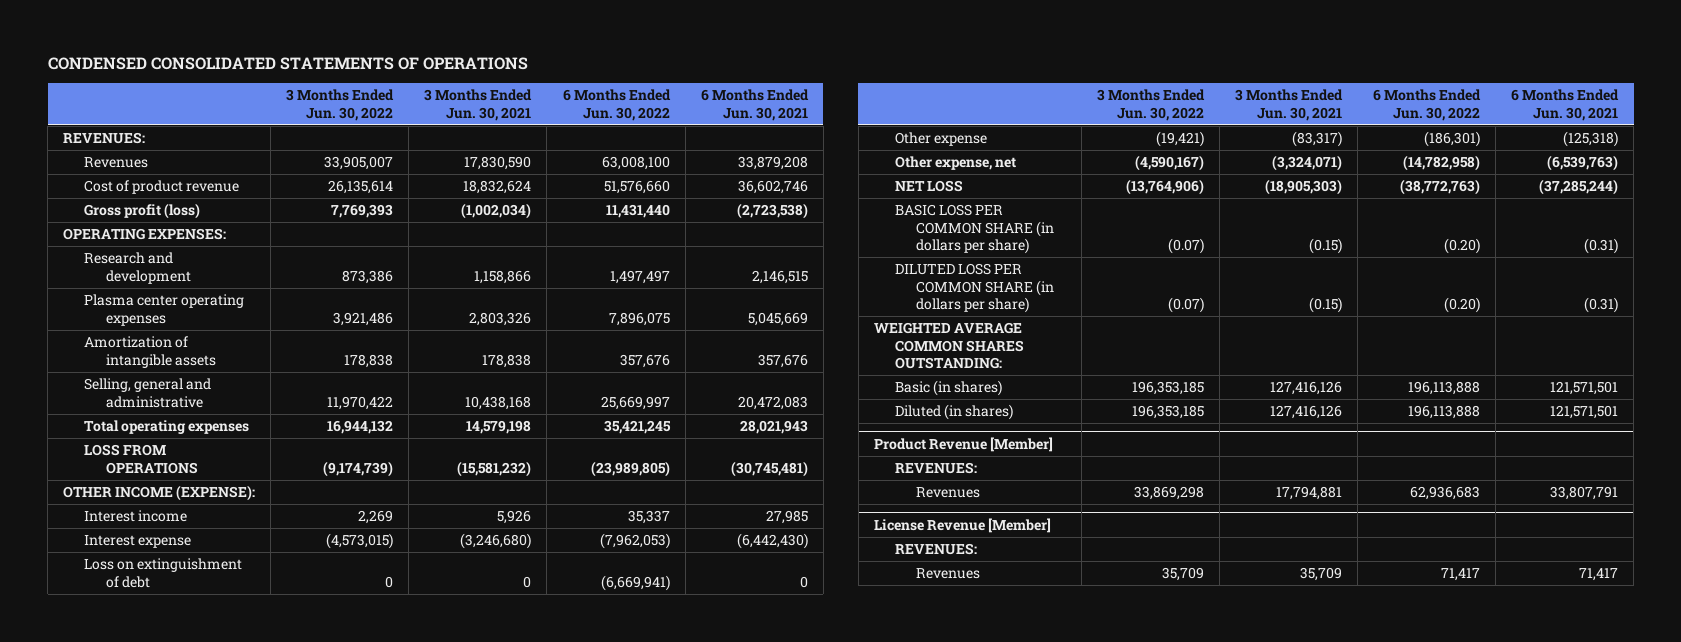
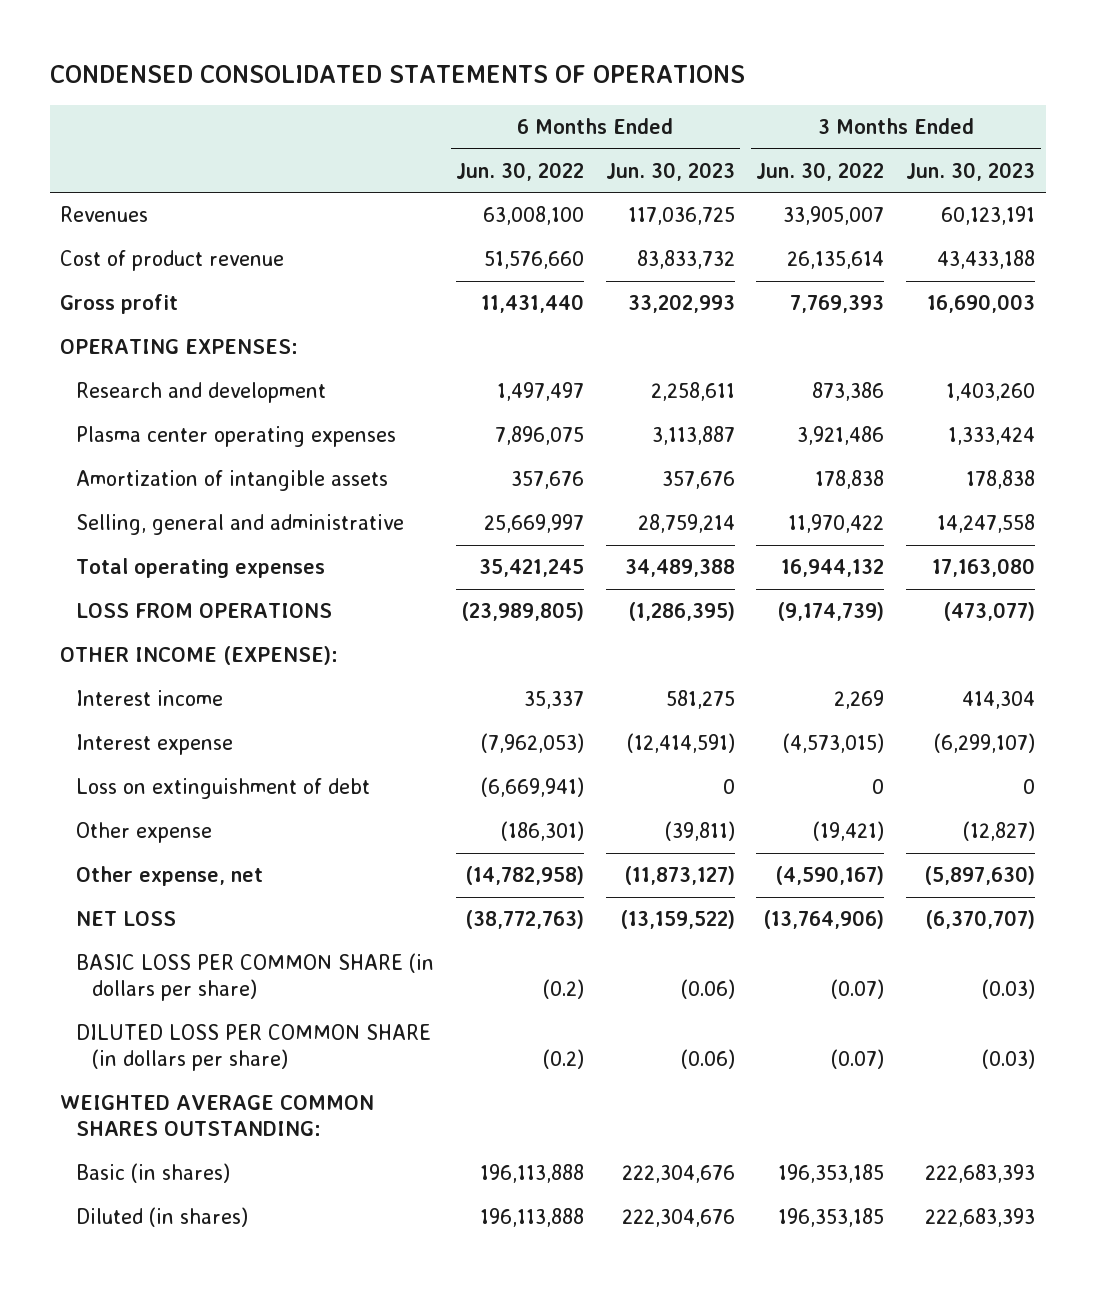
- | 3 Months Ended Jun. 30, 2022 | 3 Months Ended Jun. 30, 2021 | 6 Months Ended Jun. 30, 2022 | 6 Months Ended Jun. 30, 2021
+ | 6 Months Ended Jun. 30, 2022 | 6 Months Ended Jun. 30, 2023 | 3 Months Ended Jun. 30, 2022 | 3 Months Ended Jun. 30, 2023
- REVENUES:
- Gross profit (loss) | 7,769,393 | (1,002,034) | 11,431,440 | (2,723,538)
+ Gross profit | 11,431,440 | 33,202,993 | 7,769,393 | 16,690,003
- BASIC LOSS PER COMMON SHARE (in dollars per share) | (0.07) | (0.15) | (0.20) | (0.31)
- DILUTED LOSS PER COMMON SHARE (in dollars per share) | (0.07) | (0.15) | (0.20) | (0.31)
+ BASIC LOSS PER COMMON SHARE (in dollars per share) | (0.2) | (0.06) | (0.07) | (0.03)
+ DILUTED LOSS PER COMMON SHARE (in dollars per share) | (0.2) | (0.06) | (0.07) | (0.03)
- Product Revenue [Member]
- REVENUES:
- Revenues | 33,869,298 | 17,794,881 | 62,936,683 | 33,807,791
- License Revenue [Member]
- REVENUES:
- Revenues | 35,709 | 35,709 | 71,417 | 71,417

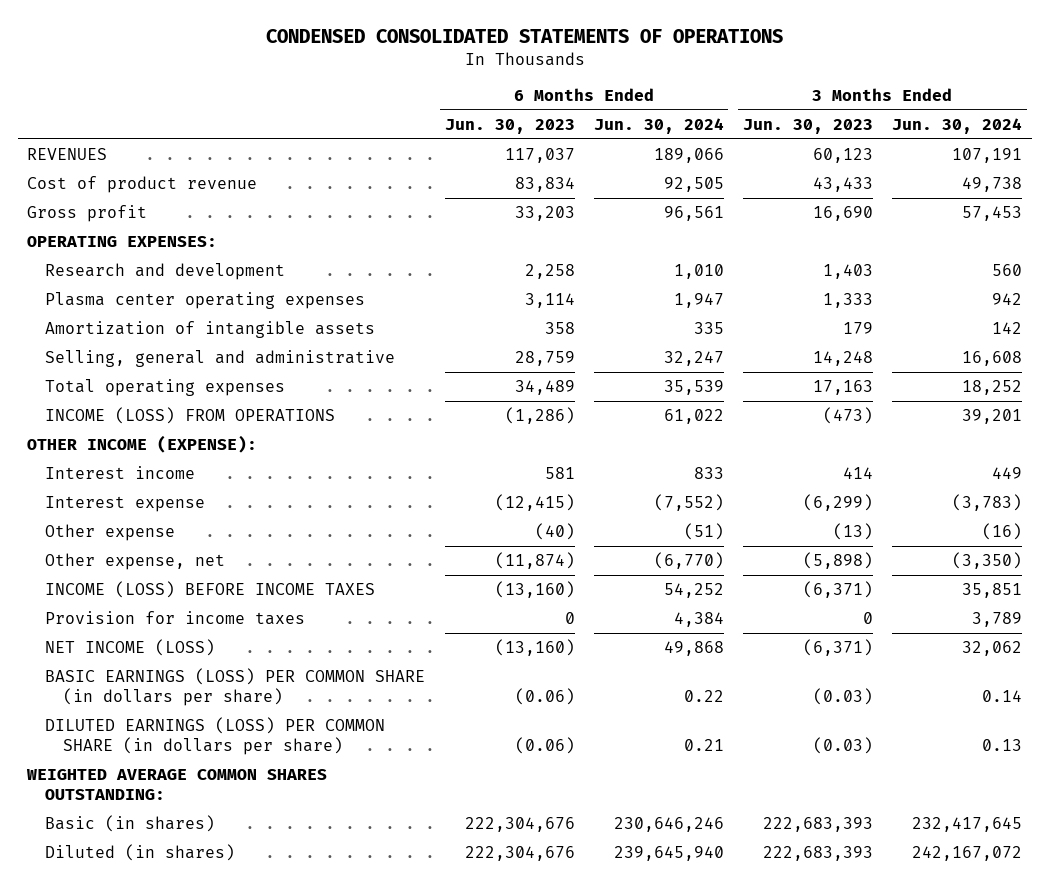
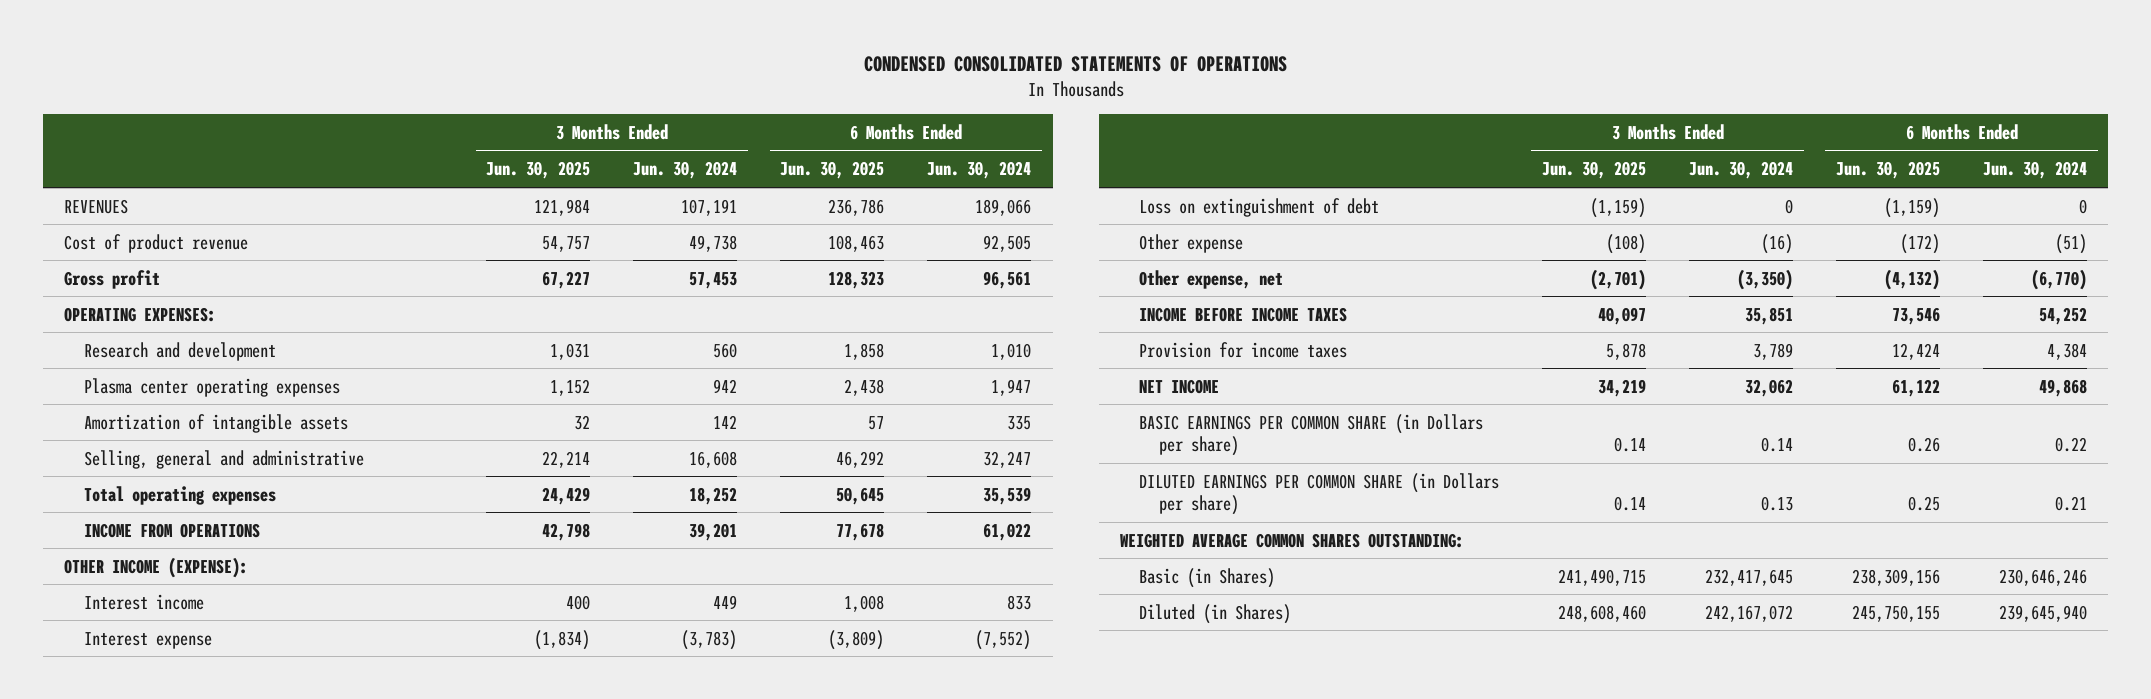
- | 6 Months Ended Jun. 30, 2023 | 6 Months Ended Jun. 30, 2024 | 3 Months Ended Jun. 30, 2023 | 3 Months Ended Jun. 30, 2024
+ | 3 Months Ended Jun. 30, 2025 | 3 Months Ended Jun. 30, 2024 | 6 Months Ended Jun. 30, 2025 | 6 Months Ended Jun. 30, 2024
- INCOME (LOSS) FROM OPERATIONS | (1,286) | 61,022 | (473) | 39,201
+ INCOME FROM OPERATIONS | 42,798 | 39,201 | 77,678 | 61,022
+ Loss on extinguishment of debt | (1,159) | 0 | (1,159) | 0
- INCOME (LOSS) BEFORE INCOME TAXES | (13,160) | 54,252 | (6,371) | 35,851
+ INCOME BEFORE INCOME TAXES | 40,097 | 35,851 | 73,546 | 54,252
- NET INCOME (LOSS) | (13,160) | 49,868 | (6,371) | 32,062
- BASIC EARNINGS (LOSS) PER COMMON SHARE (in dollars per share) | (0.06) | 0.22 | (0.03) | 0.14
- DILUTED EARNINGS (LOSS) PER COMMON SHARE (in dollars per share) | (0.06) | 0.21 | (0.03) | 0.13
+ NET INCOME | 34,219 | 32,062 | 61,122 | 49,868
+ BASIC EARNINGS PER COMMON SHARE (in Dollars per share) | 0.14 | 0.14 | 0.26 | 0.22
+ DILUTED EARNINGS PER COMMON SHARE (in Dollars per share) | 0.14 | 0.13 | 0.25 | 0.21
- Basic (in shares) | 222,304,676 | 230,646,246 | 222,683,393 | 232,417,645
- Diluted (in shares) | 222,304,676 | 239,645,940 | 222,683,393 | 242,167,072
+ Basic (in Shares) | 241,490,715 | 232,417,645 | 238,309,156 | 230,646,246
+ Diluted (in Shares) | 248,608,460 | 242,167,072 | 245,750,155 | 239,645,940

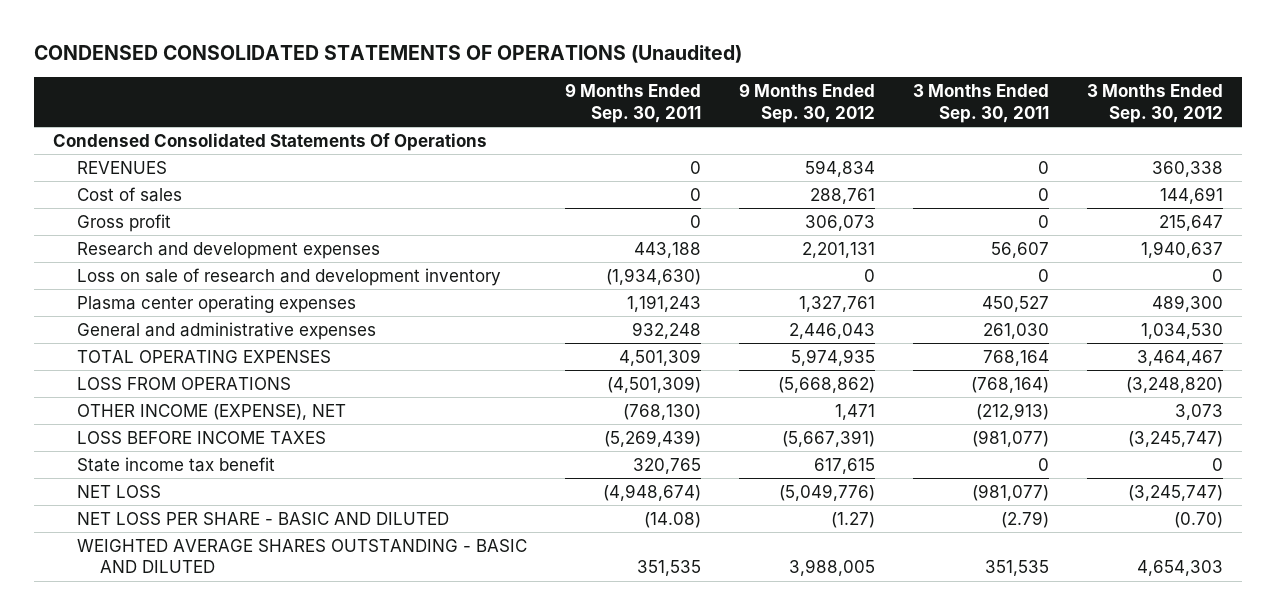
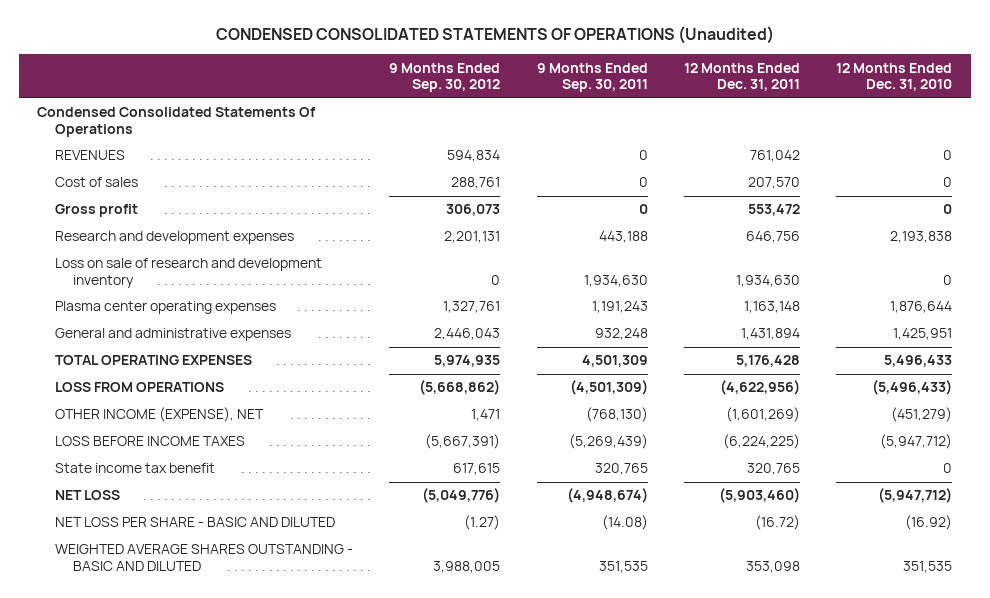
- | 9 Months Ended Sep. 30, 2011 | 9 Months Ended Sep. 30, 2012 | 3 Months Ended Sep. 30, 2011 | 3 Months Ended Sep. 30, 2012
+ | 9 Months Ended Sep. 30, 2012 | 9 Months Ended Sep. 30, 2011 | 12 Months Ended Dec. 31, 2011 | 12 Months Ended Dec. 31, 2010
- Loss on sale of research and development inventory | (1,934,630) | 0 | 0 | 0
+ Loss on sale of research and development inventory | 0 | 1,934,630 | 1,934,630 | 0

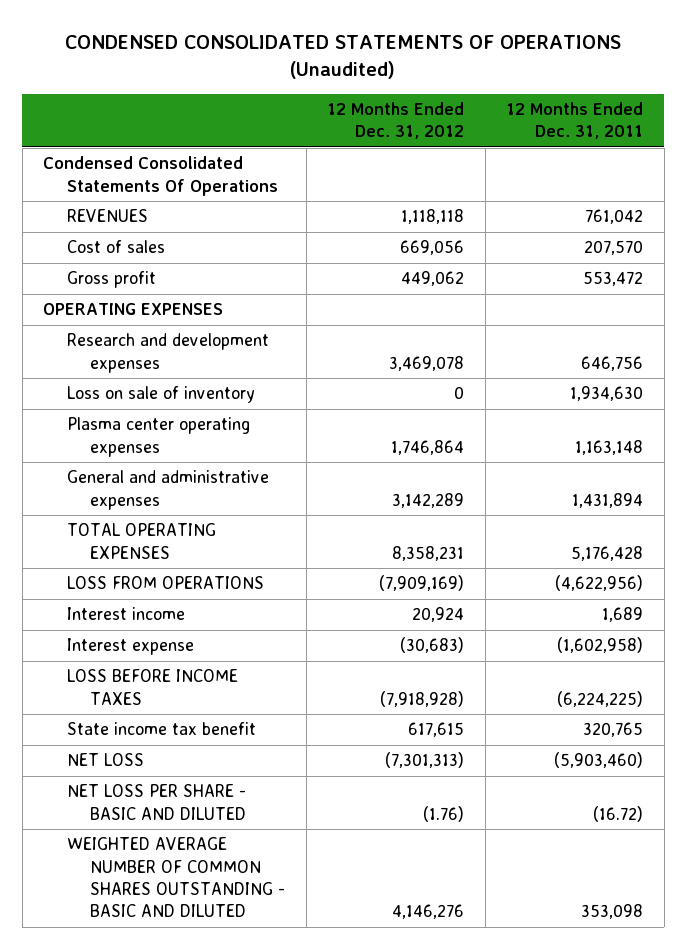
- | 9 Months Ended Sep. 30, 2012 | 9 Months Ended Sep. 30, 2011 | 12 Months Ended Dec. 31, 2011 | 12 Months Ended Dec. 31, 2010
+ | 12 Months Ended Dec. 31, 2012 | 12 Months Ended Dec. 31, 2011
+ OPERATING EXPENSES
- Loss on sale of research and development inventory | 0 | 1,934,630 | 1,934,630 | 0
+ Loss on sale of inventory | 0 | 1,934,630
- OTHER INCOME (EXPENSE), NET | 1,471 | (768,130) | (1,601,269) | (451,279)
+ Interest income | 20,924 | 1,689
+ Interest expense | (30,683) | (1,602,958)
- WEIGHTED AVERAGE SHARES OUTSTANDING - BASIC AND DILUTED | 3,988,005 | 351,535 | 353,098 | 351,535
+ WEIGHTED AVERAGE NUMBER OF COMMON SHARES OUTSTANDING - BASIC AND DILUTED | 4,146,276 | 353,098

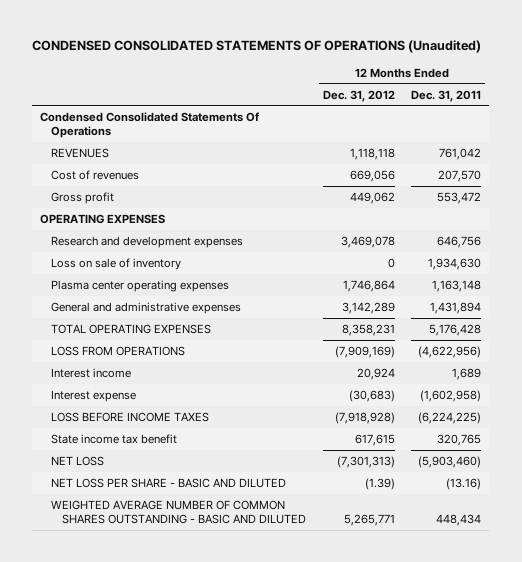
- Cost of sales | 669,056 | 207,570
+ Cost of revenues | 669,056 | 207,570
- NET LOSS PER SHARE - BASIC AND DILUTED | (1.76) | (16.72)
- WEIGHTED AVERAGE NUMBER OF COMMON SHARES OUTSTANDING - BASIC AND DILUTED | 4,146,276 | 353,098
+ NET LOSS PER SHARE - BASIC AND DILUTED | (1.39) | (13.16)
+ WEIGHTED AVERAGE NUMBER OF COMMON SHARES OUTSTANDING - BASIC AND DILUTED | 5,265,771 | 448,434

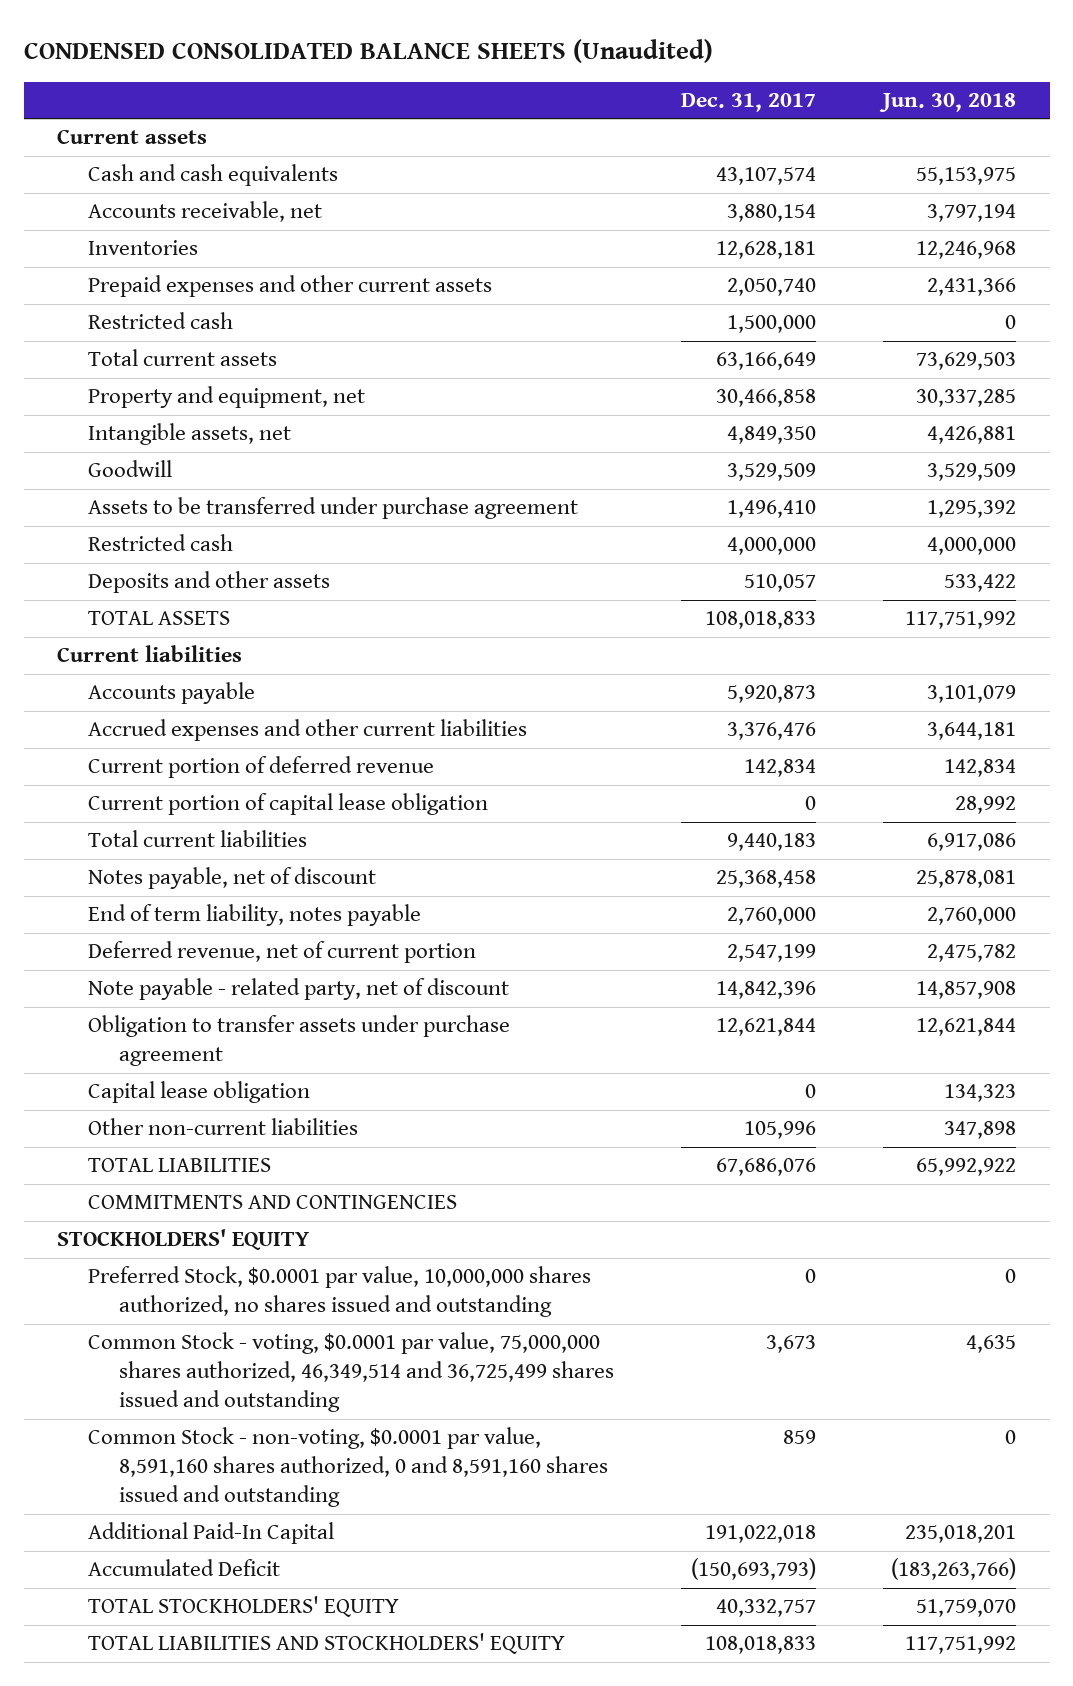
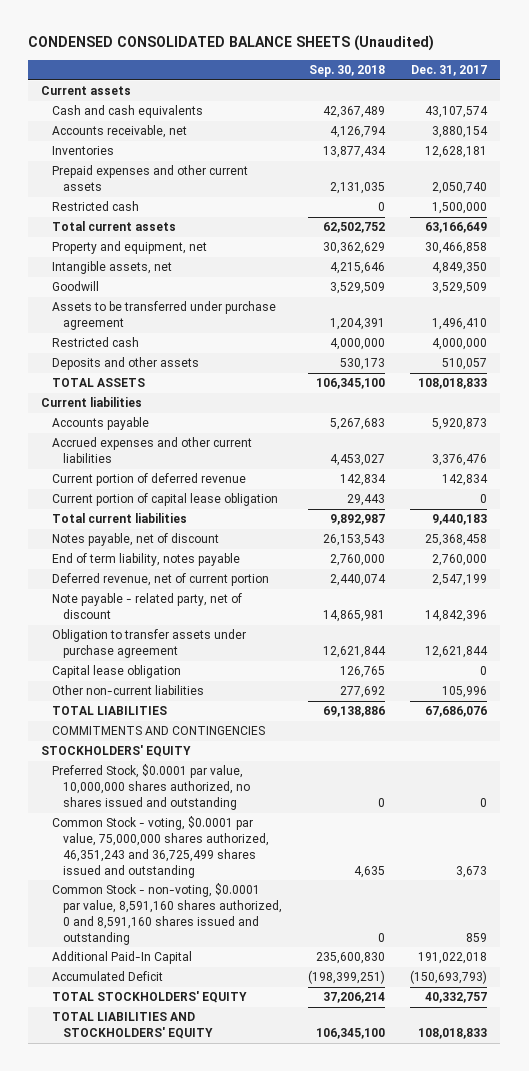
- | Dec. 31, 2017 | Jun. 30, 2018
+ | Sep. 30, 2018 | Dec. 31, 2017
- Common Stock - voting, $0.0001 par value, 75,000,000 shares authorized, 46,349,514 and 36,725,499 shares issued and outstanding | 3,673 | 4,635
+ Common Stock - voting, $0.0001 par value, 75,000,000 shares authorized, 46,351,243 and 36,725,499 shares issued and outstanding | 4,635 | 3,673

